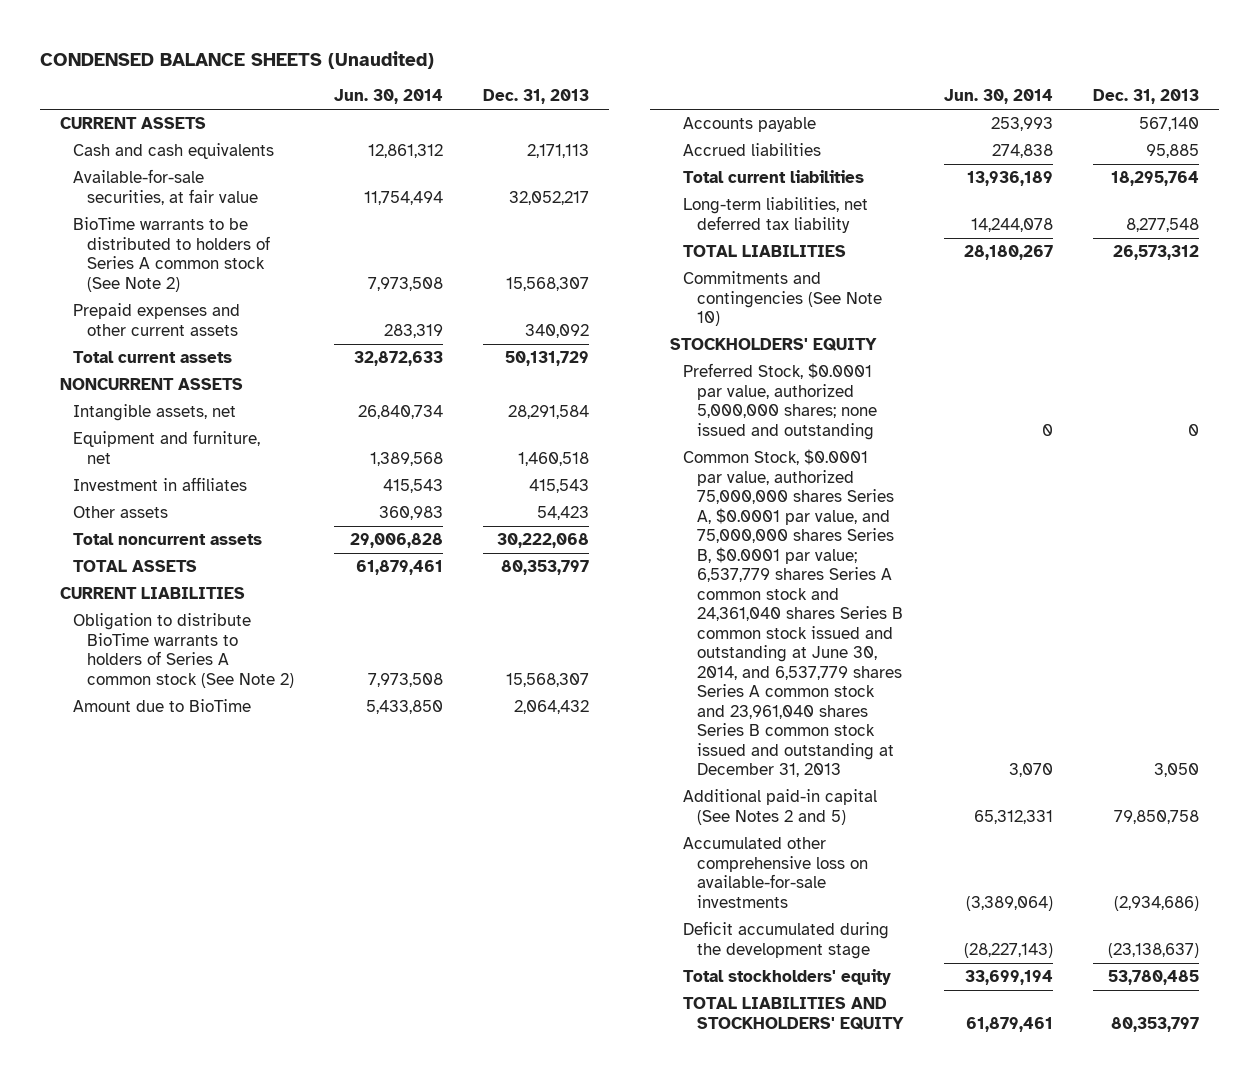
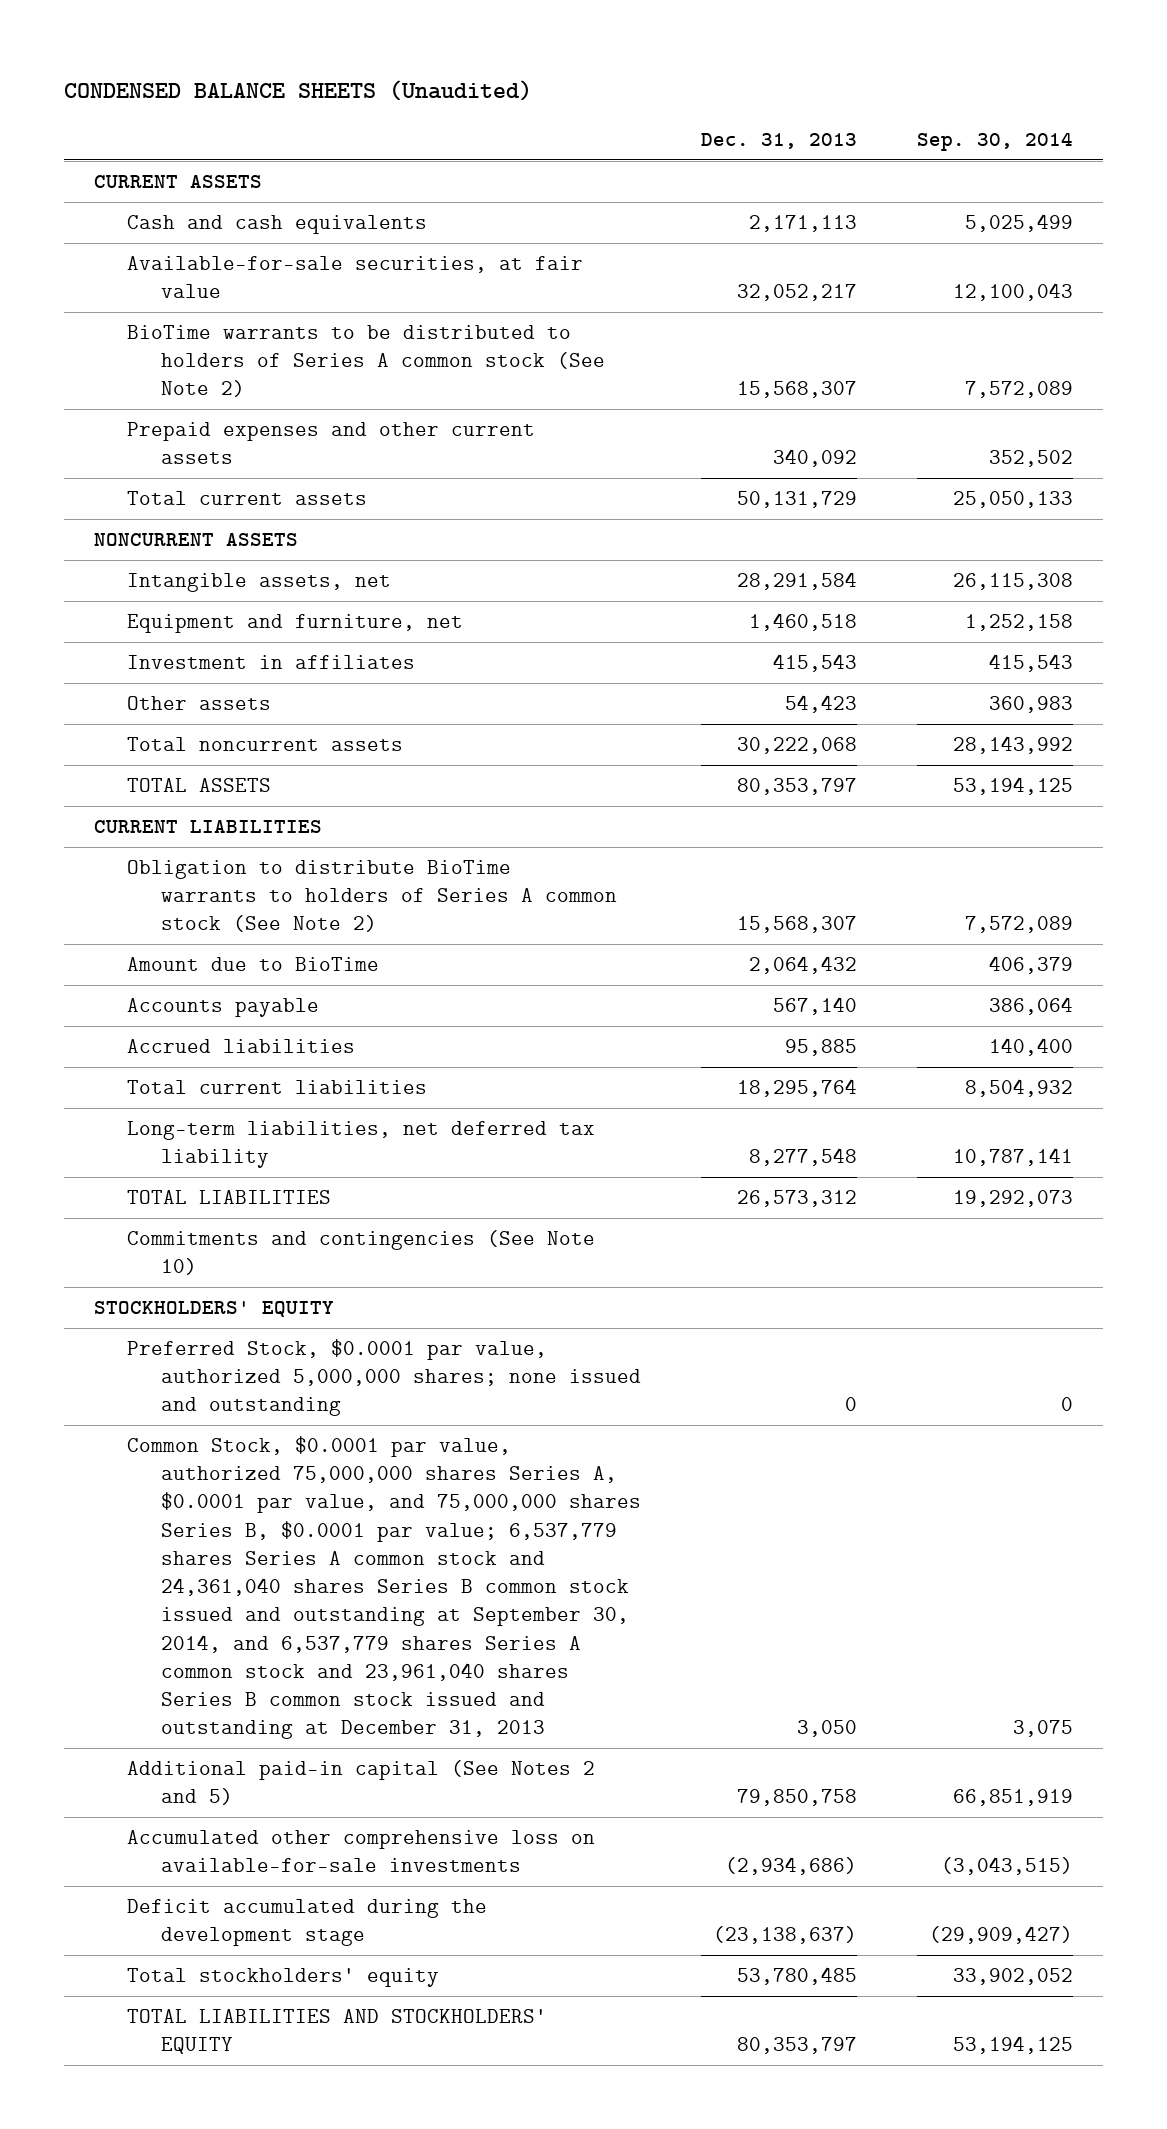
- | Jun. 30, 2014 | Dec. 31, 2013
+ | Dec. 31, 2013 | Sep. 30, 2014
- Common Stock, $0.0001 par value, authorized 75,000,000 shares Series A, $0.0001 par value, and 75,000,000 shares Series B, $0.0001 par value; 6,537,779 shares Series A common stock and 24,361,040 shares Series B common stock issued and outstanding at June 30, 2014, and 6,537,779 shares Series A common stock and 23,961,040 shares Series B common stock issued and outstanding at December 31, 2013 | 3,070 | 3,050
+ Common Stock, $0.0001 par value, authorized 75,000,000 shares Series A, $0.0001 par value, and 75,000,000 shares Series B, $0.0001 par value; 6,537,779 shares Series A common stock and 24,361,040 shares Series B common stock issued and outstanding at September 30, 2014, and 6,537,779 shares Series A common stock and 23,961,040 shares Series B common stock issued and outstanding at December 31, 2013 | 3,050 | 3,075

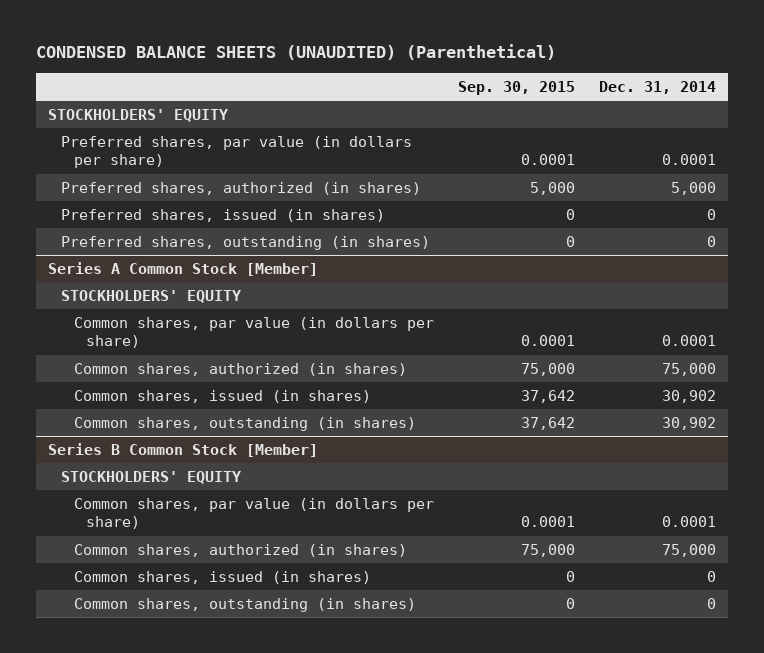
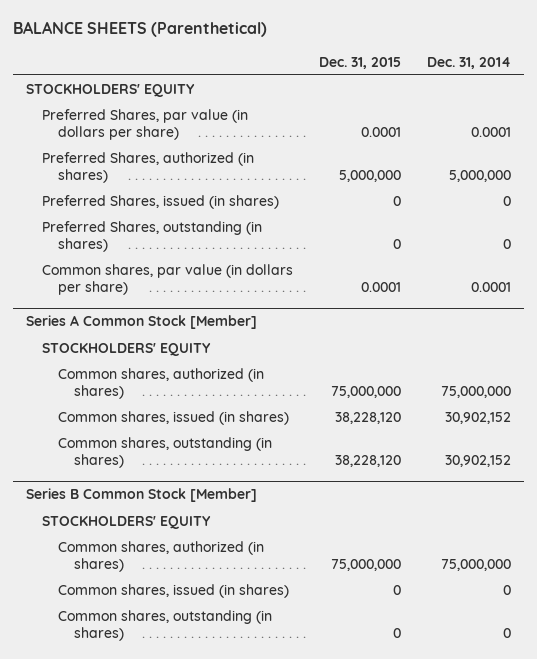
- CONDENSED BALANCE SHEETS (UNAUDITED) (Parenthetical)
+ BALANCE SHEETS (Parenthetical)
- | Sep. 30, 2015 | Dec. 31, 2014
+ | Dec. 31, 2015 | Dec. 31, 2014
- Preferred shares, par value (in dollars per share) | 0.0001 | 0.0001
- Preferred shares, authorized (in shares) | 5,000 | 5,000
- Preferred shares, issued (in shares) | 0 | 0
- Preferred shares, outstanding (in shares) | 0 | 0
+ Preferred Shares, par value (in dollars per share) | 0.0001 | 0.0001
+ Preferred Shares, authorized (in shares) | 5,000,000 | 5,000,000
+ Preferred Shares, issued (in shares) | 0 | 0
+ Preferred Shares, outstanding (in shares) | 0 | 0
+ Common shares, par value (in dollars per share) | 0.0001 | 0.0001
@ Series A Common Stock [Member]
- Common shares, par value (in dollars per share) | 0.0001 | 0.0001
- Common shares, authorized (in shares) | 75,000 | 75,000
- Common shares, issued (in shares) | 37,642 | 30,902
- Common shares, outstanding (in shares) | 37,642 | 30,902
+ Common shares, authorized (in shares) | 75,000,000 | 75,000,000
+ Common shares, issued (in shares) | 38,228,120 | 30,902,152
+ Common shares, outstanding (in shares) | 38,228,120 | 30,902,152
@ Series B Common Stock [Member]
- Common shares, par value (in dollars per share) | 0.0001 | 0.0001
- Common shares, authorized (in shares) | 75,000 | 75,000
+ Common shares, authorized (in shares) | 75,000,000 | 75,000,000

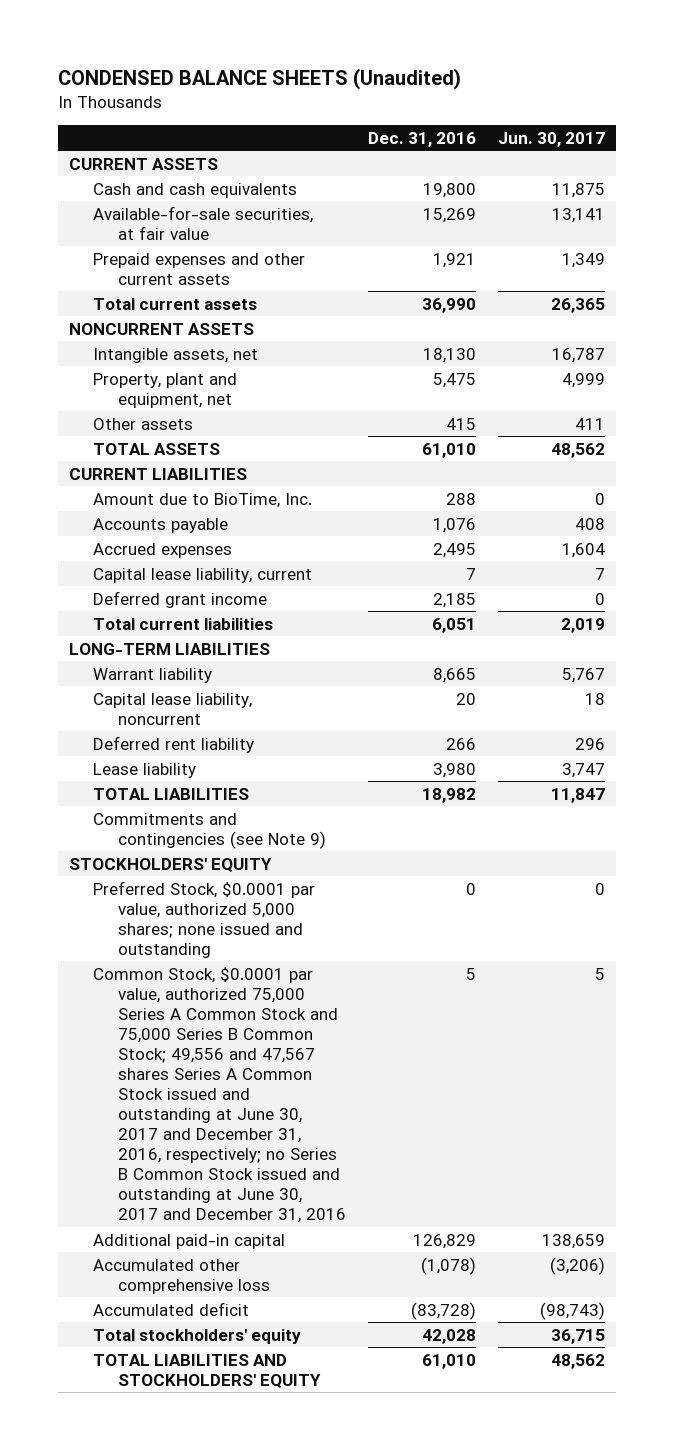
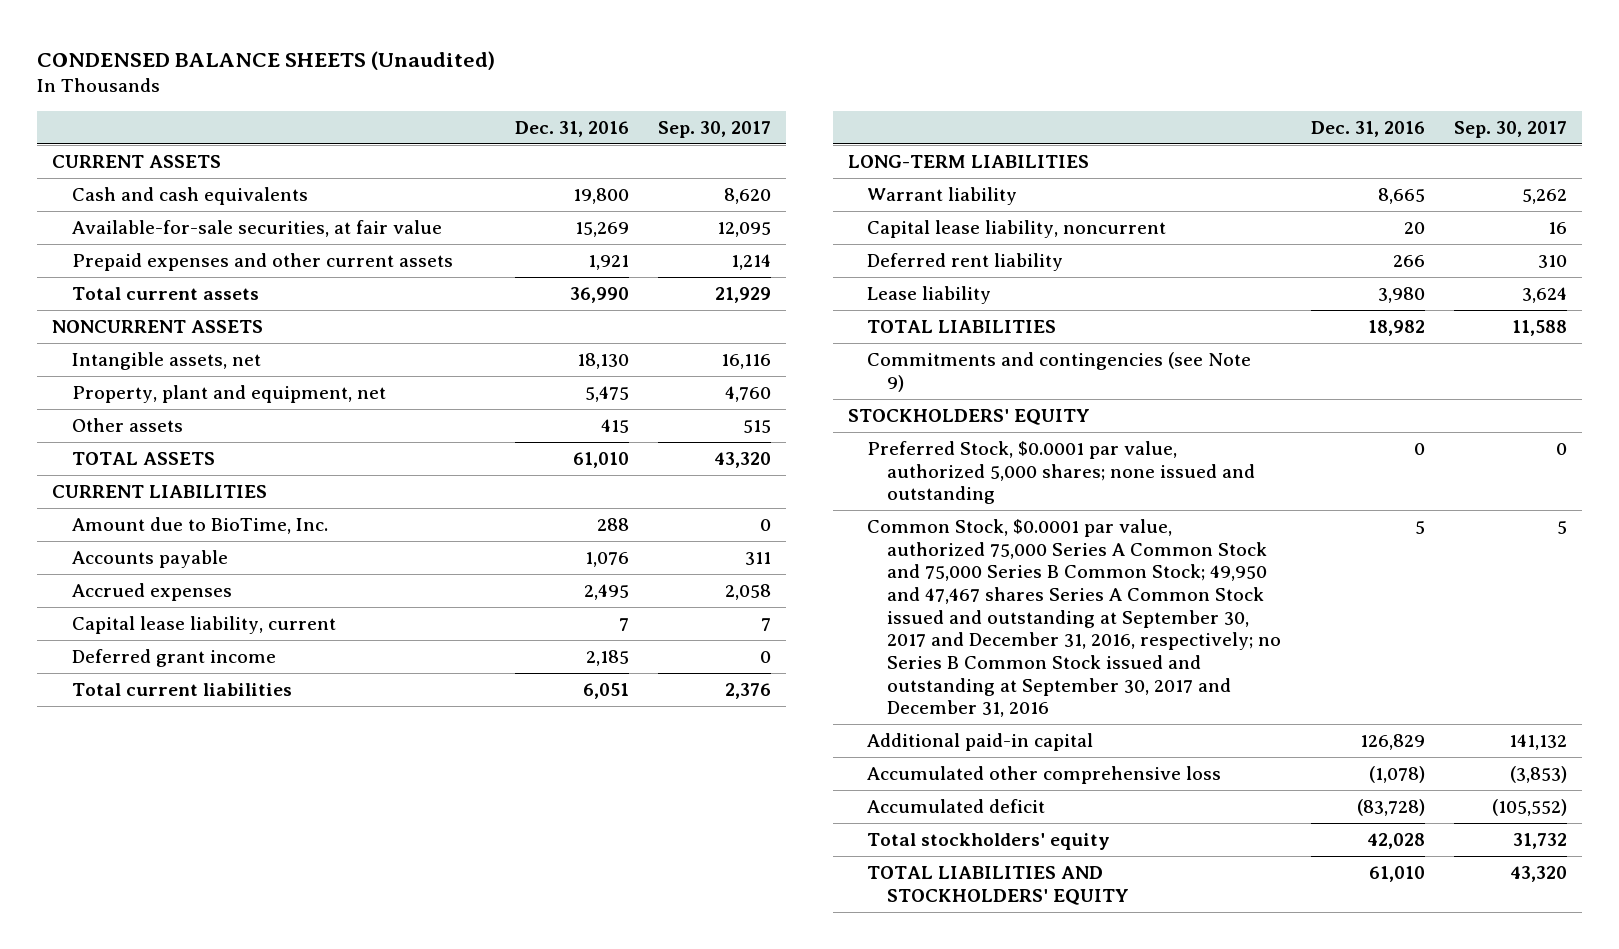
- | Dec. 31, 2016 | Jun. 30, 2017
+ | Dec. 31, 2016 | Sep. 30, 2017
- Common Stock, $0.0001 par value, authorized 75,000 Series A Common Stock and 75,000 Series B Common Stock; 49,556 and 47,567 shares Series A Common Stock issued and outstanding at June 30, 2017 and December 31, 2016, respectively; no Series B Common Stock issued and outstanding at June 30, 2017 and December 31, 2016 | 5 | 5
+ Common Stock, $0.0001 par value, authorized 75,000 Series A Common Stock and 75,000 Series B Common Stock; 49,950 and 47,467 shares Series A Common Stock issued and outstanding at September 30, 2017 and December 31, 2016, respectively; no Series B Common Stock issued and outstanding at September 30, 2017 and December 31, 2016 | 5 | 5

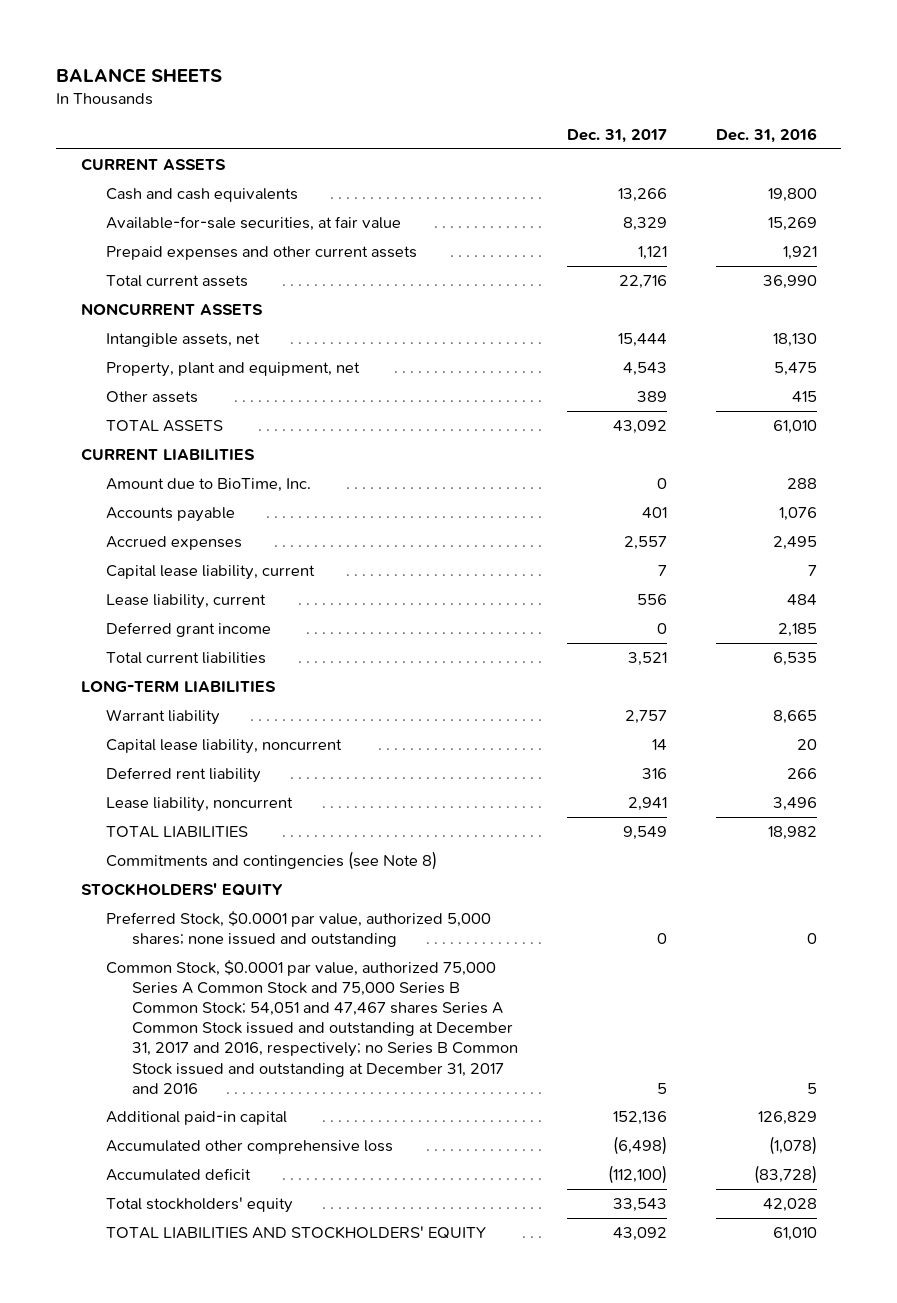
- CONDENSED BALANCE SHEETS (Unaudited)
+ BALANCE SHEETS
- | Dec. 31, 2016 | Sep. 30, 2017
+ | Dec. 31, 2017 | Dec. 31, 2016
+ Lease liability, current | 556 | 484
- Total current liabilities | 6,051 | 2,376
+ Total current liabilities | 3,521 | 6,535
- Lease liability | 3,980 | 3,624
+ Lease liability, noncurrent | 2,941 | 3,496
- Commitments and contingencies (see Note 9)
+ Commitments and contingencies (see Note 8)
- Common Stock, $0.0001 par value, authorized 75,000 Series A Common Stock and 75,000 Series B Common Stock; 49,950 and 47,467 shares Series A Common Stock issued and outstanding at September 30, 2017 and December 31, 2016, respectively; no Series B Common Stock issued and outstanding at September 30, 2017 and December 31, 2016 | 5 | 5
+ Common Stock, $0.0001 par value, authorized 75,000 Series A Common Stock and 75,000 Series B Common Stock; 54,051 and 47,467 shares Series A Common Stock issued and outstanding at December 31, 2017 and 2016, respectively; no Series B Common Stock issued and outstanding at December 31, 2017 and 2016 | 5 | 5

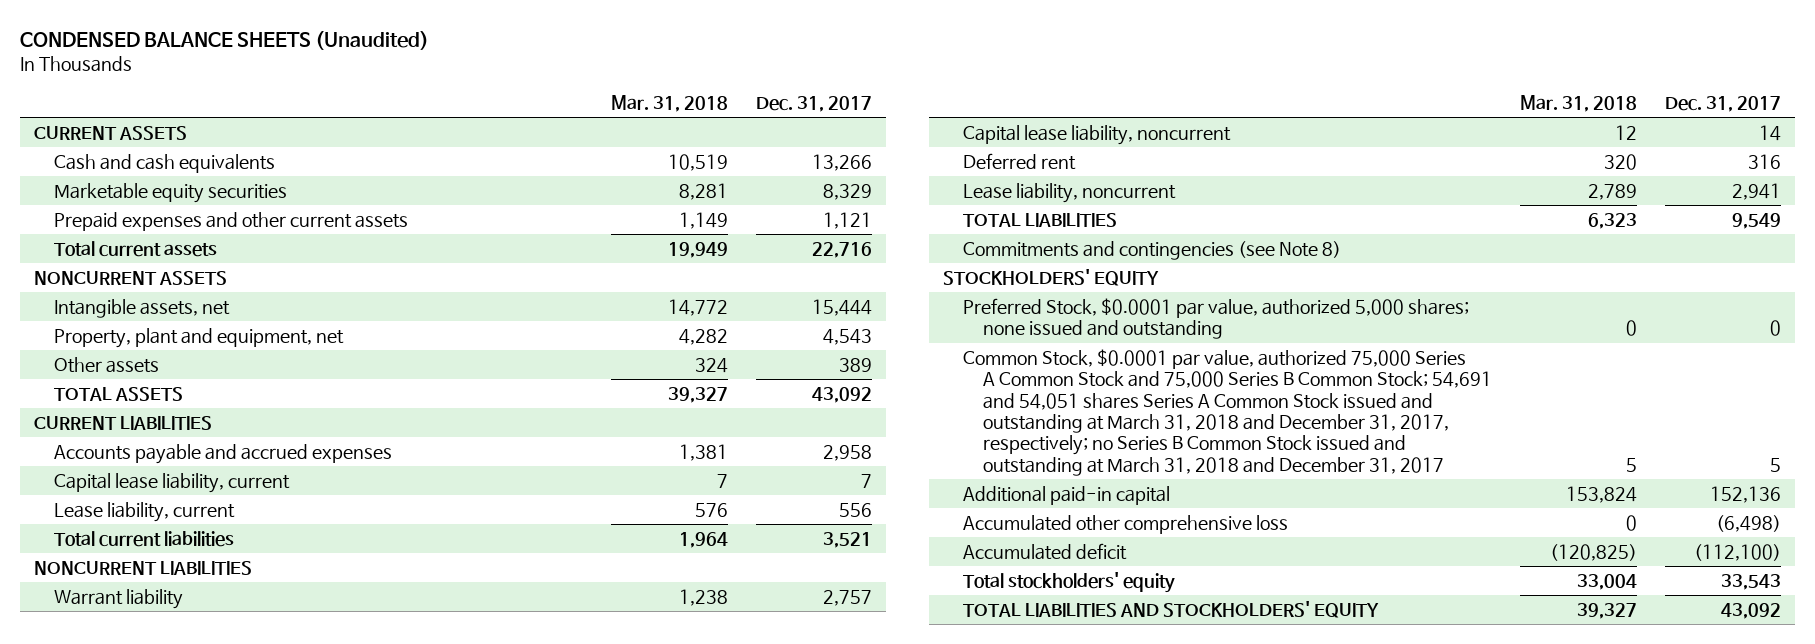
- BALANCE SHEETS
+ CONDENSED BALANCE SHEETS (Unaudited)
- | Dec. 31, 2017 | Dec. 31, 2016
+ | Mar. 31, 2018 | Dec. 31, 2017
- Available-for-sale securities, at fair value | 8,329 | 15,269
+ Marketable equity securities | 8,281 | 8,329
- Amount due to BioTime, Inc. | 0 | 288
- Accounts payable | 401 | 1,076
- Accrued expenses | 2,557 | 2,495
+ Accounts payable and accrued expenses | 1,381 | 2,958
- Deferred grant income | 0 | 2,185
- LONG-TERM LIABILITIES
+ NONCURRENT LIABILITIES
- Deferred rent liability | 316 | 266
+ Deferred rent | 320 | 316
- Common Stock, $0.0001 par value, authorized 75,000 Series A Common Stock and 75,000 Series B Common Stock; 54,051 and 47,467 shares Series A Common Stock issued and outstanding at December 31, 2017 and 2016, respectively; no Series B Common Stock issued and outstanding at December 31, 2017 and 2016 | 5 | 5
+ Common Stock, $0.0001 par value, authorized 75,000 Series A Common Stock and 75,000 Series B Common Stock; 54,691 and 54,051 shares Series A Common Stock issued and outstanding at March 31, 2018 and December 31, 2017, respectively; no Series B Common Stock issued and outstanding at March 31, 2018 and December 31, 2017 | 5 | 5

